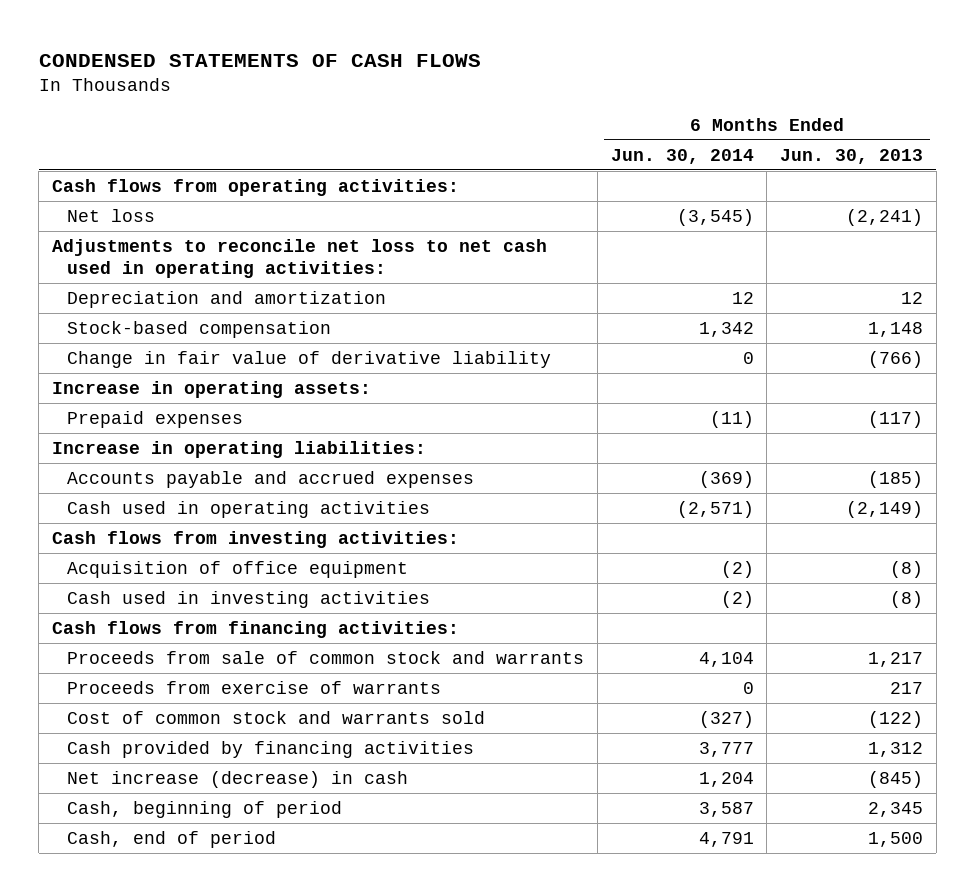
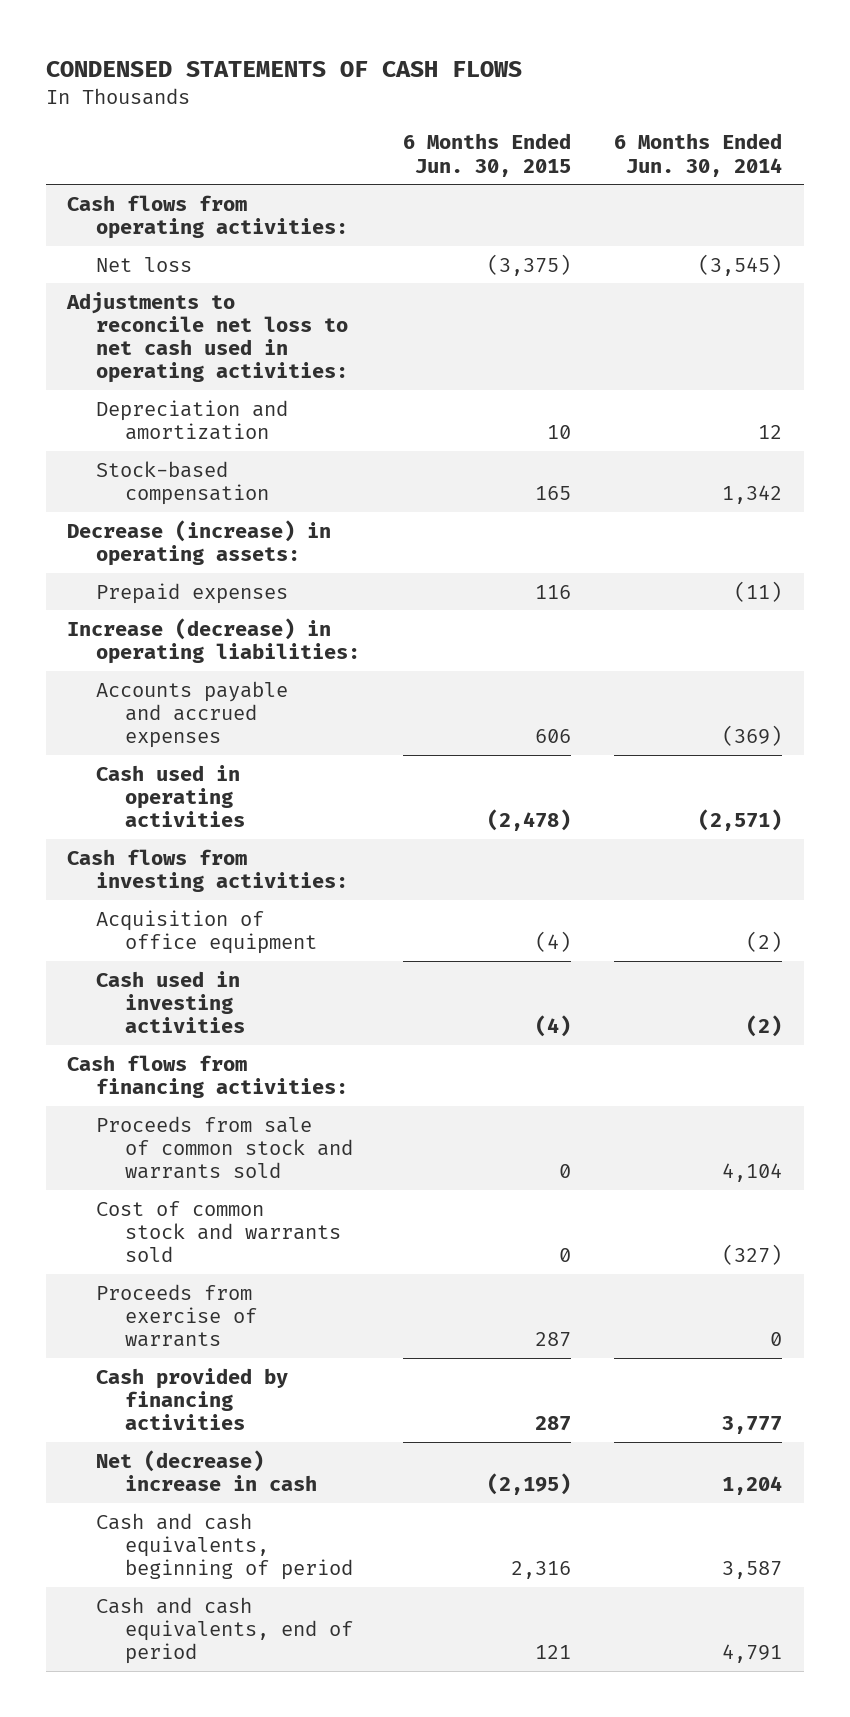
- | 6 Months Ended Jun. 30, 2014 | 6 Months Ended Jun. 30, 2013
+ | 6 Months Ended Jun. 30, 2015 | 6 Months Ended Jun. 30, 2014
- Change in fair value of derivative liability | 0 | (766)
- Increase in operating assets:
+ Decrease (increase) in operating assets:
- Increase in operating liabilities:
+ Increase (decrease) in operating liabilities:
- Proceeds from sale of common stock and warrants | 4,104 | 1,217
+ Proceeds from sale of common stock and warrants sold | 0 | 4,104
moved down: Proceeds from exercise of warrants | 287 | 0
- Net increase (decrease) in cash | 1,204 | (845)
- Cash, beginning of period | 3,587 | 2,345
- Cash, end of period | 4,791 | 1,500
+ Net (decrease) increase in cash | (2,195) | 1,204
+ Cash and cash equivalents, beginning of period | 2,316 | 3,587
+ Cash and cash equivalents, end of period | 121 | 4,791

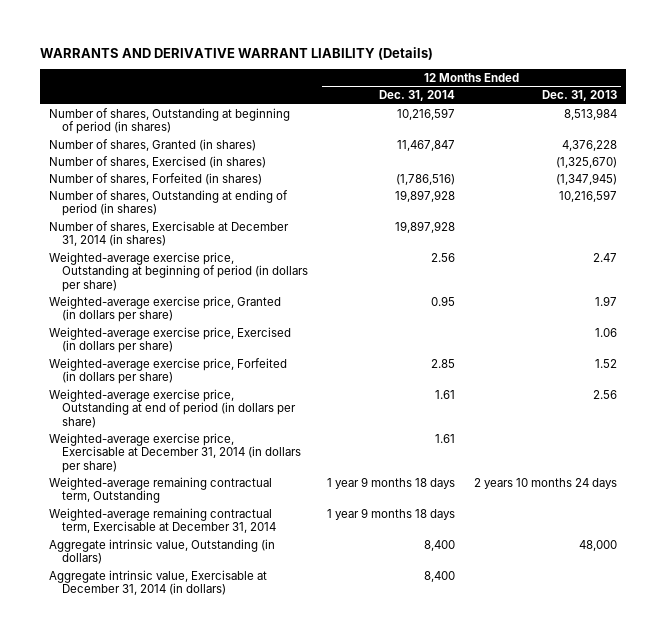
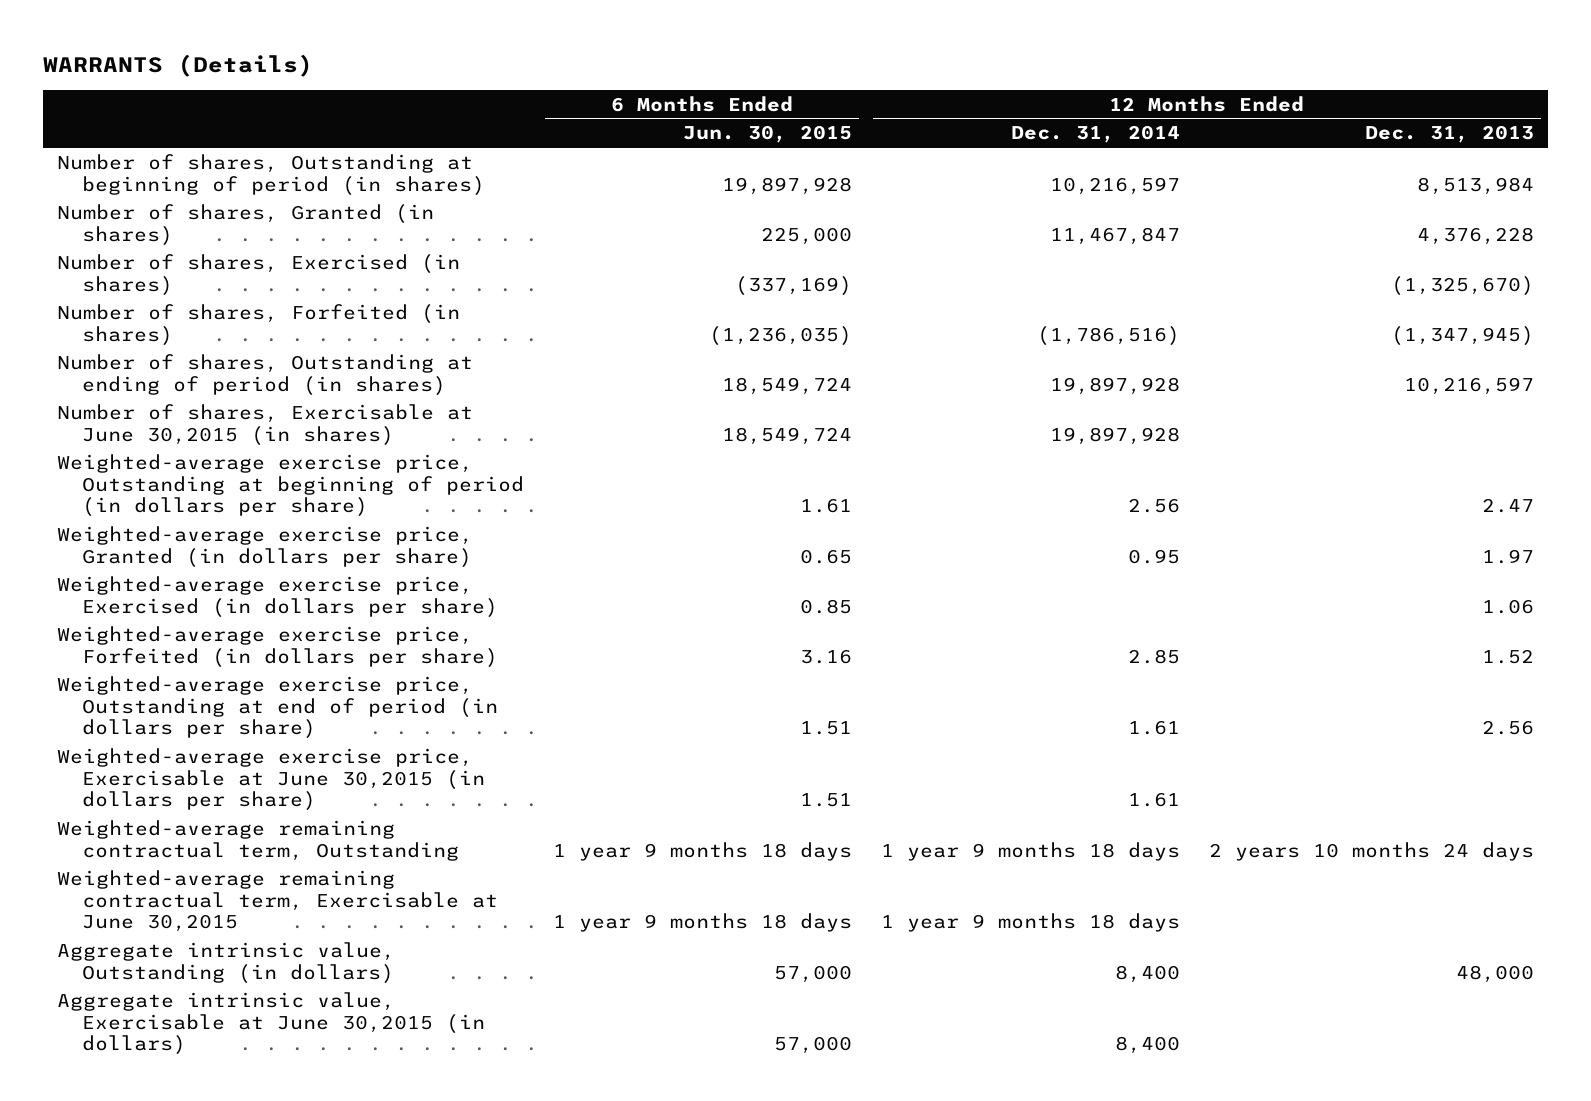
- WARRANTS AND DERIVATIVE WARRANT LIABILITY (Details)
+ WARRANTS (Details)
- | 12 Months Ended Dec. 31, 2014 | 12 Months Ended Dec. 31, 2013
+ | 6 Months Ended Jun. 30, 2015 | 12 Months Ended Dec. 31, 2014 | 12 Months Ended Dec. 31, 2013
- Number of shares, Exercisable at December 31, 2014 (in shares) | 19,897,928 |
+ Number of shares, Exercisable at June 30,2015 (in shares) | 18,549,724 | 19,897,928 |
- Weighted-average exercise price, Exercisable at December 31, 2014 (in dollars per share) | 1.61 |
+ Weighted-average exercise price, Exercisable at June 30,2015 (in dollars per share) | 1.51 | 1.61 |
- Weighted-average remaining contractual term, Exercisable at December 31, 2014 | 1 year 9 months 18 days |
+ Weighted-average remaining contractual term, Exercisable at June 30,2015 | 1 year 9 months 18 days | 1 year 9 months 18 days |
- Aggregate intrinsic value, Exercisable at December 31, 2014 (in dollars) | 8,400 |
+ Aggregate intrinsic value, Exercisable at June 30,2015 (in dollars) | 57,000 | 8,400 |

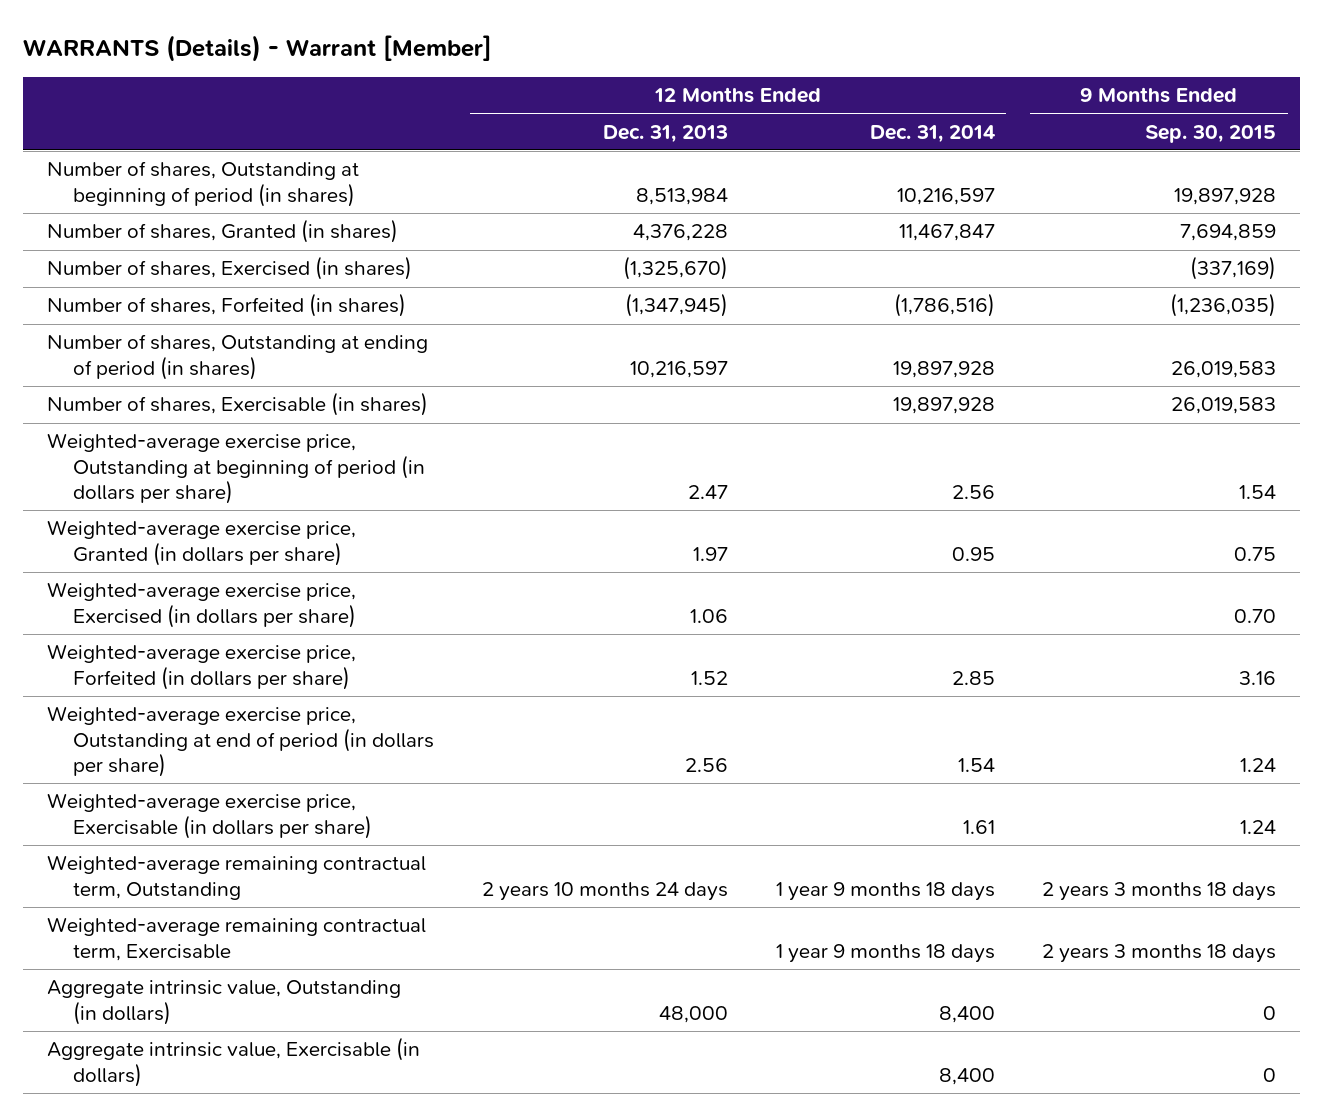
- WARRANTS (Details)
+ WARRANTS (Details) - Warrant [Member]
- | 6 Months Ended Jun. 30, 2015 | 12 Months Ended Dec. 31, 2014 | 12 Months Ended Dec. 31, 2013
+ | 12 Months Ended Dec. 31, 2013 | 12 Months Ended Dec. 31, 2014 | 9 Months Ended Sep. 30, 2015
- Number of shares, Exercisable at June 30,2015 (in shares) | 18,549,724 | 19,897,928 |
+ Number of shares, Exercisable (in shares) | | 19,897,928 | 26,019,583
- Weighted-average exercise price, Outstanding at end of period (in dollars per share) | 1.51 | 1.61 | 2.56
- Weighted-average exercise price, Exercisable at June 30,2015 (in dollars per share) | 1.51 | 1.61 |
+ Weighted-average exercise price, Outstanding at end of period (in dollars per share) | 2.56 | 1.54 | 1.24
+ Weighted-average exercise price, Exercisable (in dollars per share) | | 1.61 | 1.24
- Weighted-average remaining contractual term, Exercisable at June 30,2015 | 1 year 9 months 18 days | 1 year 9 months 18 days |
+ Weighted-average remaining contractual term, Exercisable | | 1 year 9 months 18 days | 2 years 3 months 18 days
- Aggregate intrinsic value, Exercisable at June 30,2015 (in dollars) | 57,000 | 8,400 |
+ Aggregate intrinsic value, Exercisable (in dollars) | | 8,400 | 0

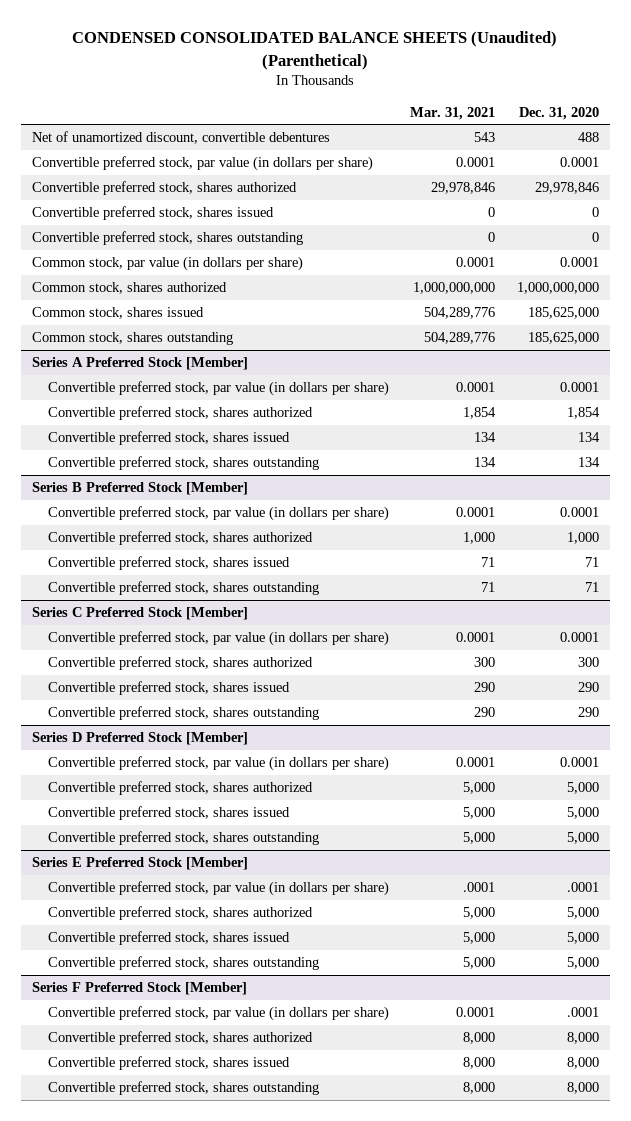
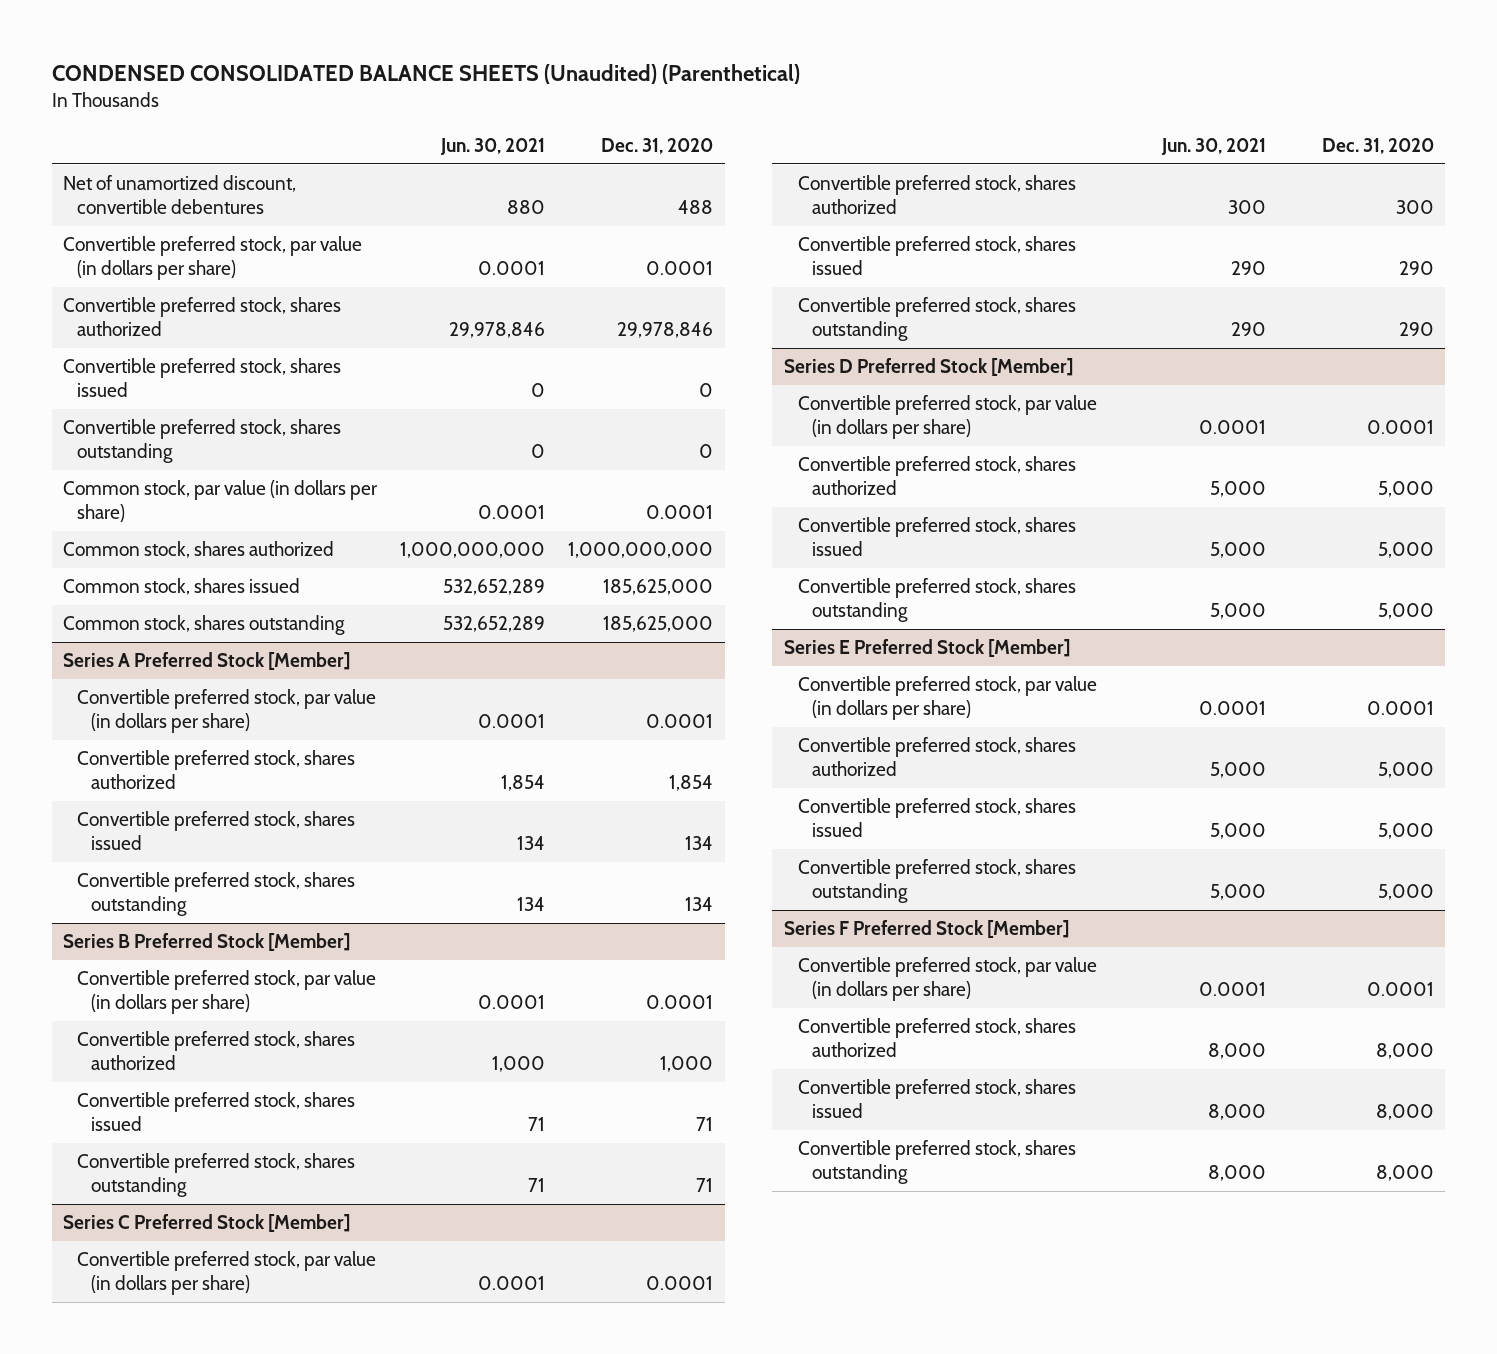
- | Mar. 31, 2021 | Dec. 31, 2020
+ | Jun. 30, 2021 | Dec. 31, 2020
@ Series E Preferred Stock [Member]
- Convertible preferred stock, par value (in dollars per share) | .0001 | .0001
+ Convertible preferred stock, par value (in dollars per share) | 0.0001 | 0.0001
@ Series F Preferred Stock [Member]
- Convertible preferred stock, par value (in dollars per share) | 0.0001 | .0001
+ Convertible preferred stock, par value (in dollars per share) | 0.0001 | 0.0001

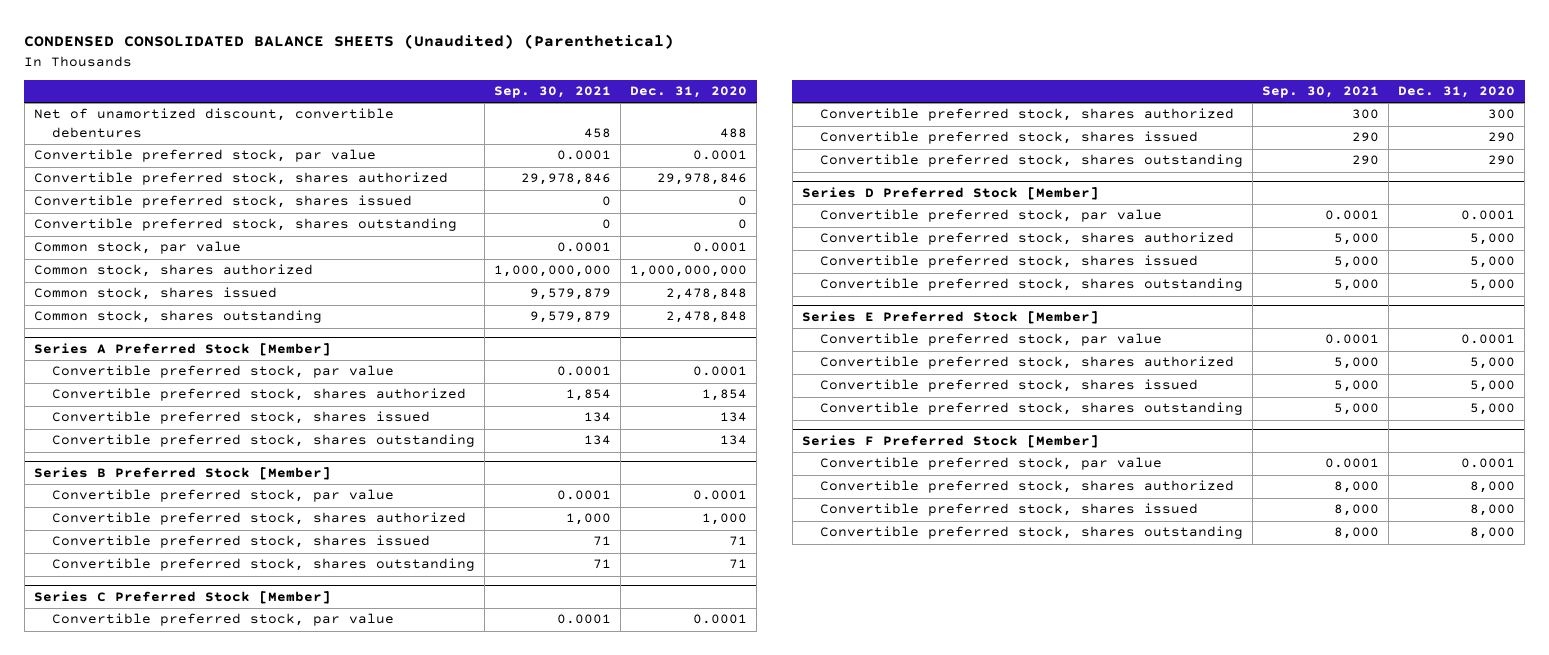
- | Jun. 30, 2021 | Dec. 31, 2020
+ | Sep. 30, 2021 | Dec. 31, 2020
- Convertible preferred stock, par value (in dollars per share) | 0.0001 | 0.0001
+ Convertible preferred stock, par value | 0.0001 | 0.0001
- Common stock, par value (in dollars per share) | 0.0001 | 0.0001
+ Common stock, par value | 0.0001 | 0.0001
- Common stock, shares issued | 532,652,289 | 185,625,000
- Common stock, shares outstanding | 532,652,289 | 185,625,000
+ Common stock, shares issued | 9,579,879 | 2,478,848
+ Common stock, shares outstanding | 9,579,879 | 2,478,848
@ Series A Preferred Stock [Member]
- Convertible preferred stock, par value (in dollars per share) | 0.0001 | 0.0001
+ Convertible preferred stock, par value | 0.0001 | 0.0001
@ Series B Preferred Stock [Member]
- Convertible preferred stock, par value (in dollars per share) | 0.0001 | 0.0001
+ Convertible preferred stock, par value | 0.0001 | 0.0001
@ Series C Preferred Stock [Member]
- Convertible preferred stock, par value (in dollars per share) | 0.0001 | 0.0001
+ Convertible preferred stock, par value | 0.0001 | 0.0001
@ Series D Preferred Stock [Member]
- Convertible preferred stock, par value (in dollars per share) | 0.0001 | 0.0001
+ Convertible preferred stock, par value | 0.0001 | 0.0001
@ Series E Preferred Stock [Member]
- Convertible preferred stock, par value (in dollars per share) | 0.0001 | 0.0001
+ Convertible preferred stock, par value | 0.0001 | 0.0001
@ Series F Preferred Stock [Member]
- Convertible preferred stock, par value (in dollars per share) | 0.0001 | 0.0001
+ Convertible preferred stock, par value | 0.0001 | 0.0001

